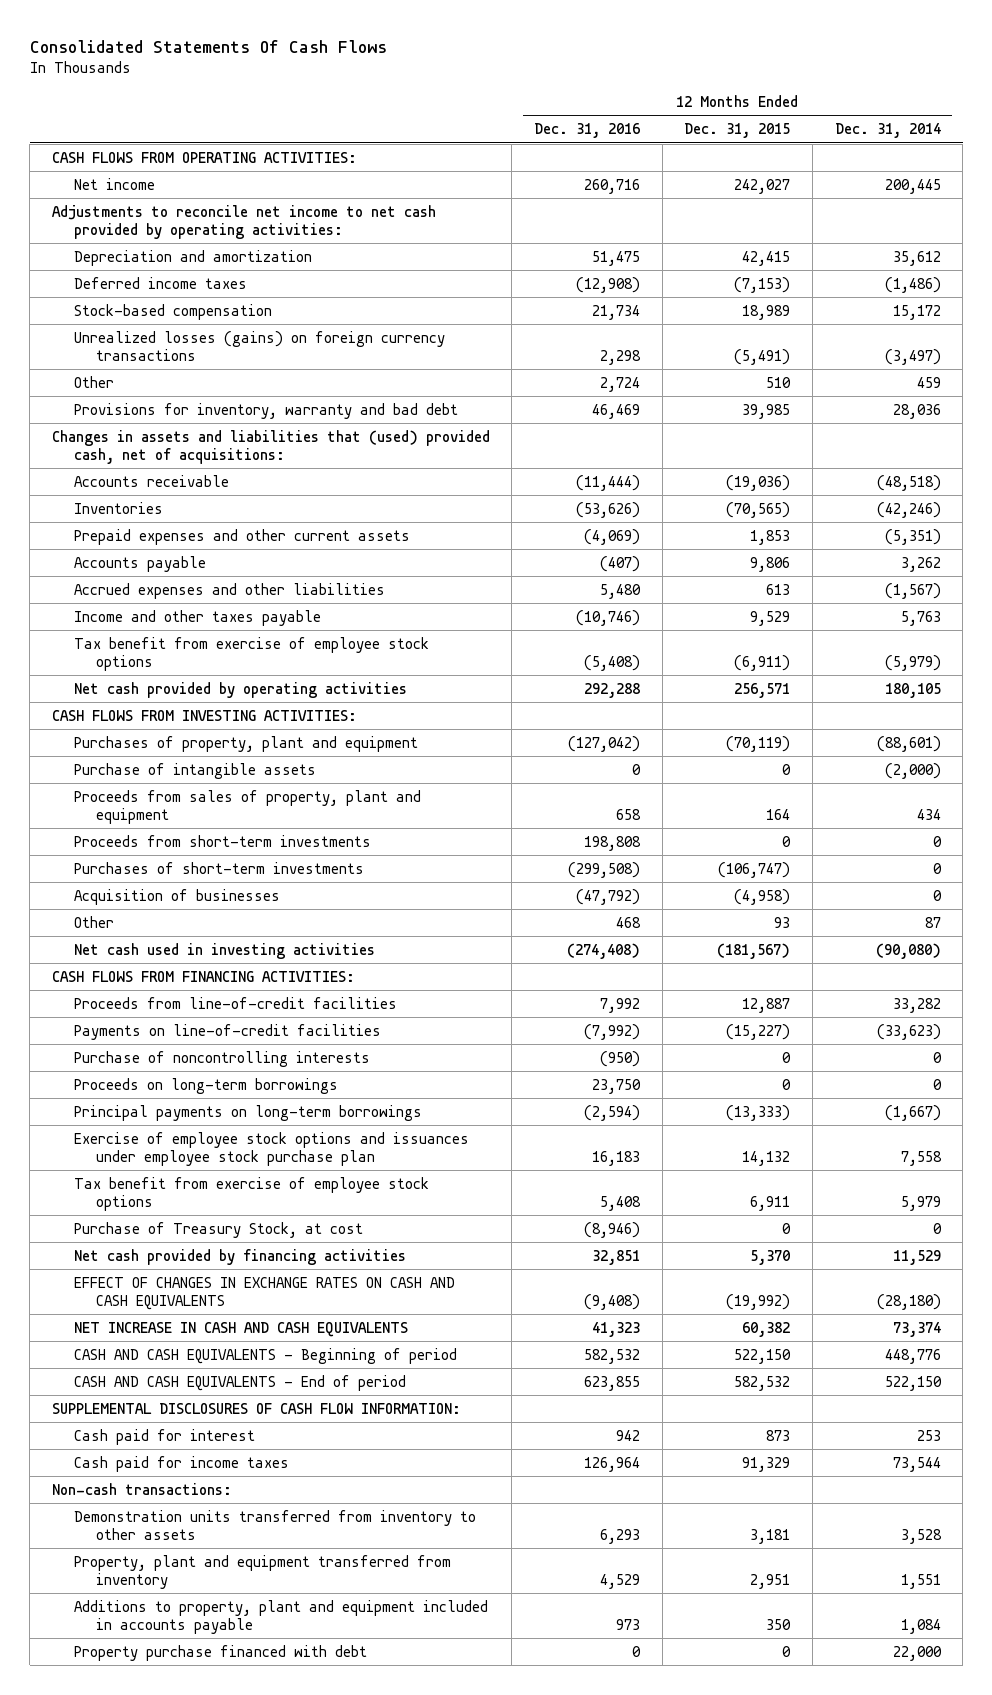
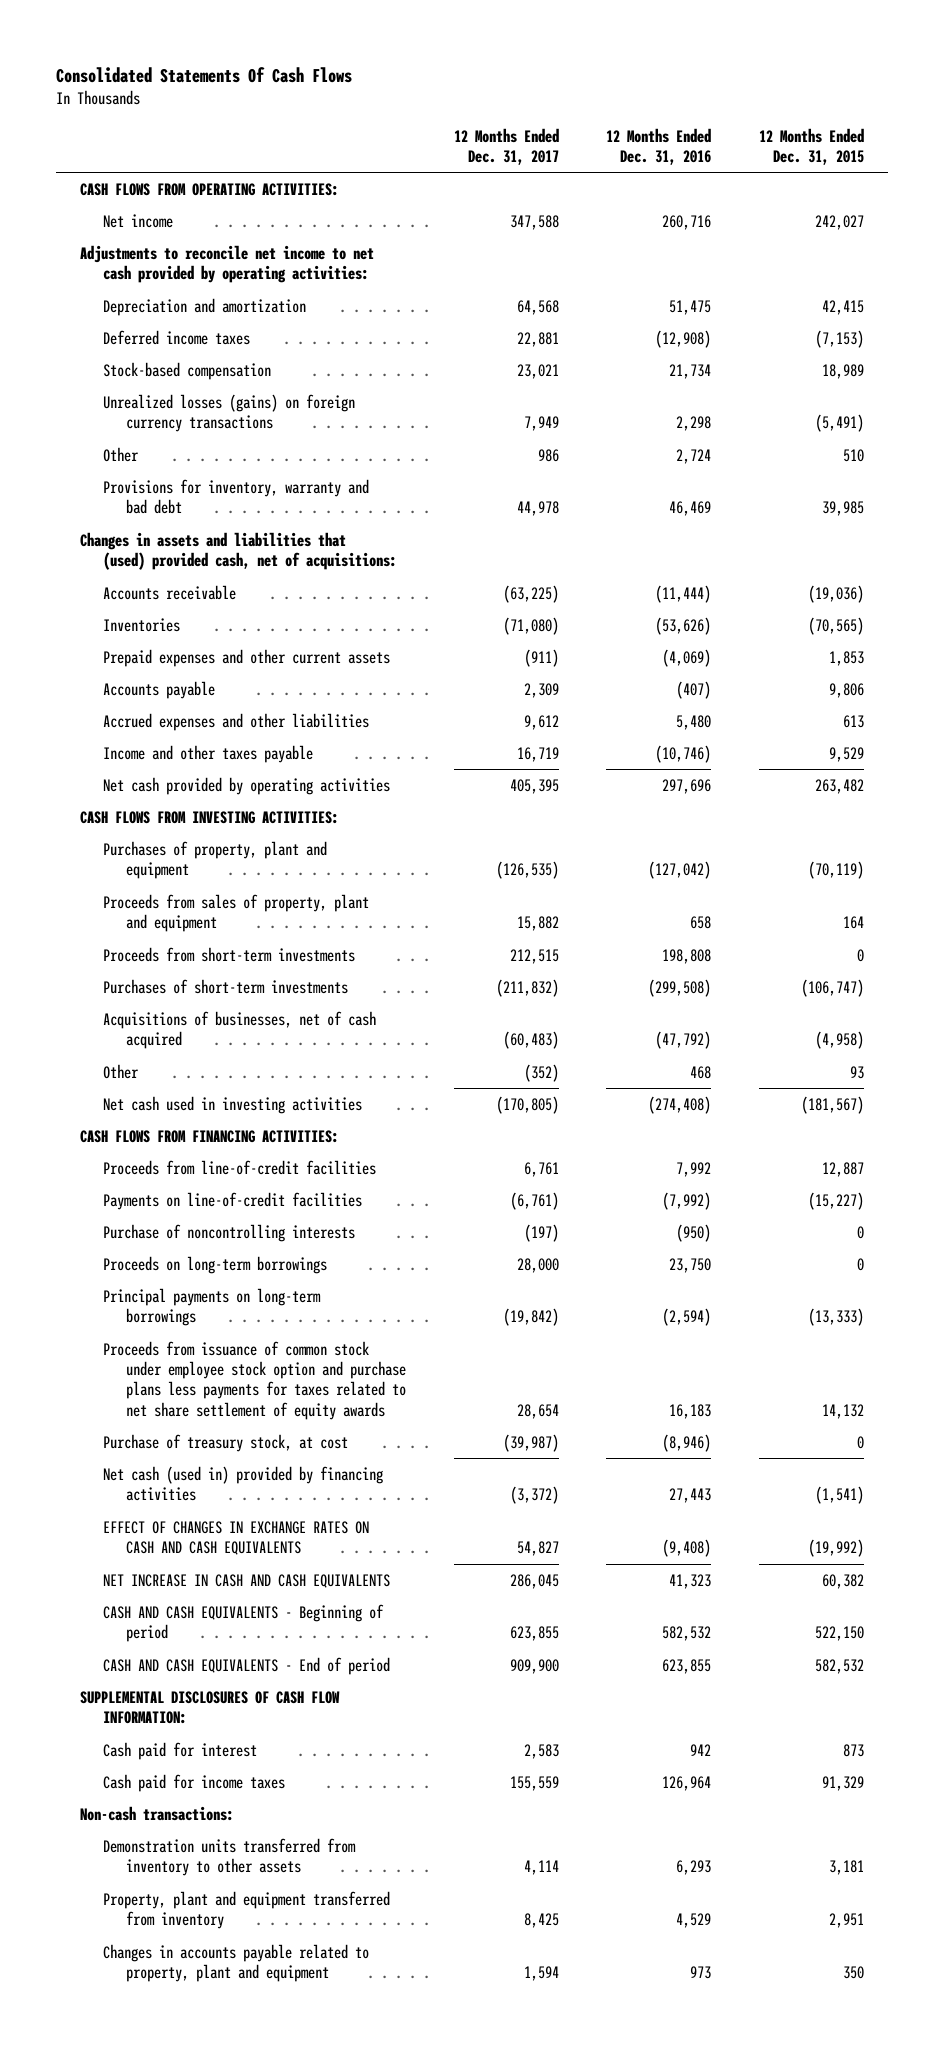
- | 12 Months Ended Dec. 31, 2016 | 12 Months Ended Dec. 31, 2015 | 12 Months Ended Dec. 31, 2014
+ | 12 Months Ended Dec. 31, 2017 | 12 Months Ended Dec. 31, 2016 | 12 Months Ended Dec. 31, 2015
- Tax benefit from exercise of employee stock options | (5,408) | (6,911) | (5,979)
- Net cash provided by operating activities | 292,288 | 256,571 | 180,105
+ Net cash provided by operating activities | 405,395 | 297,696 | 263,482
- Purchase of intangible assets | 0 | 0 | (2,000)
- Acquisition of businesses | (47,792) | (4,958) | 0
+ Acquisitions of businesses, net of cash acquired | (60,483) | (47,792) | (4,958)
- Exercise of employee stock options and issuances under employee stock purchase plan | 16,183 | 14,132 | 7,558
- Tax benefit from exercise of employee stock options | 5,408 | 6,911 | 5,979
- Purchase of Treasury Stock, at cost | (8,946) | 0 | 0
- Net cash provided by financing activities | 32,851 | 5,370 | 11,529
+ Proceeds from issuance of common stock under employee stock option and purchase plans less payments for taxes related to net share settlement of equity awards | 28,654 | 16,183 | 14,132
+ Purchase of treasury stock, at cost | (39,987) | (8,946) | 0
+ Net cash (used in) provided by financing activities | (3,372) | 27,443 | (1,541)
- Additions to property, plant and equipment included in accounts payable | 973 | 350 | 1,084
- Property purchase financed with debt | 0 | 0 | 22,000
+ Changes in accounts payable related to property, plant and equipment | 1,594 | 973 | 350

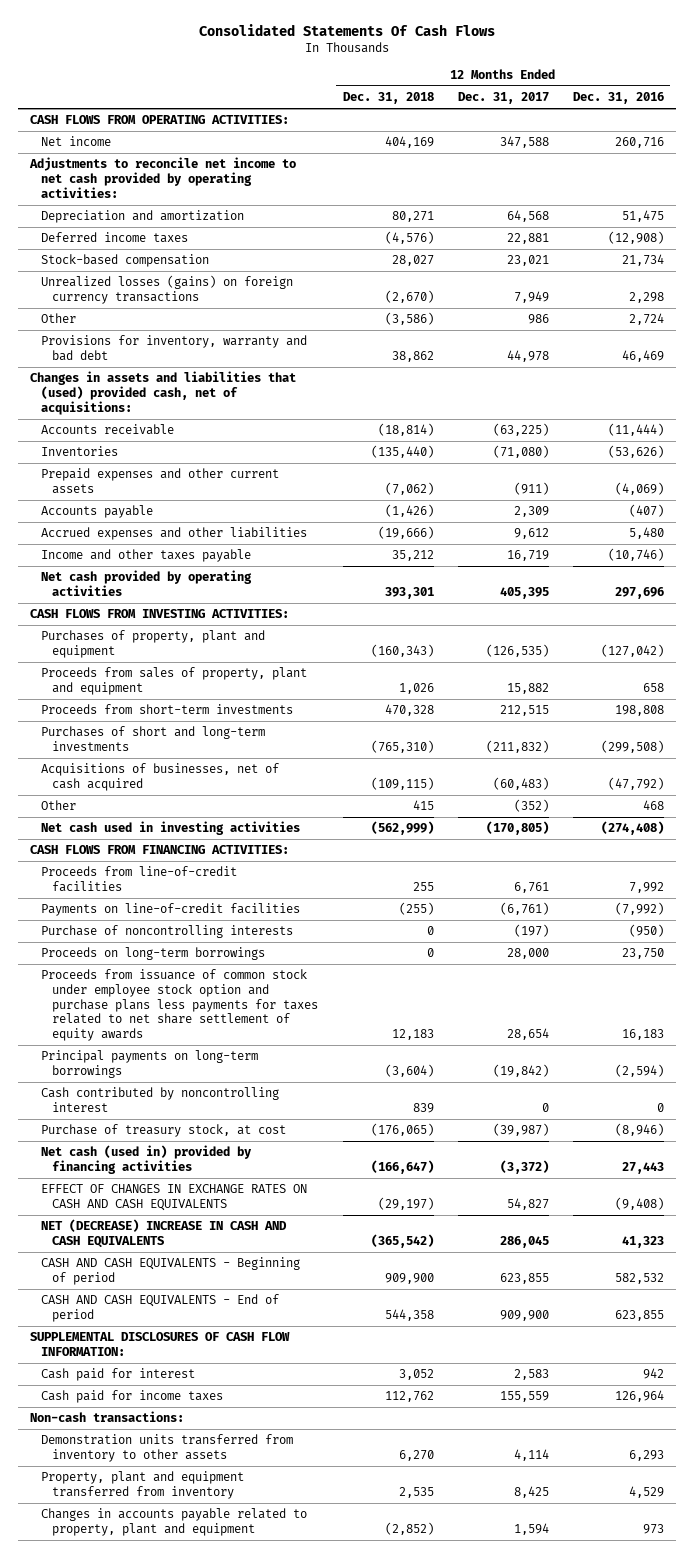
- | 12 Months Ended Dec. 31, 2017 | 12 Months Ended Dec. 31, 2016 | 12 Months Ended Dec. 31, 2015
+ | 12 Months Ended Dec. 31, 2018 | 12 Months Ended Dec. 31, 2017 | 12 Months Ended Dec. 31, 2016
- Purchases of short-term investments | (211,832) | (299,508) | (106,747)
+ Purchases of short and long-term investments | (765,310) | (211,832) | (299,508)
moved down: Principal payments on long-term borrowings | (3,604) | (19,842) | (2,594)
+ Cash contributed by noncontrolling interest | 839 | 0 | 0
- NET INCREASE IN CASH AND CASH EQUIVALENTS | 286,045 | 41,323 | 60,382
+ NET (DECREASE) INCREASE IN CASH AND CASH EQUIVALENTS | (365,542) | 286,045 | 41,323

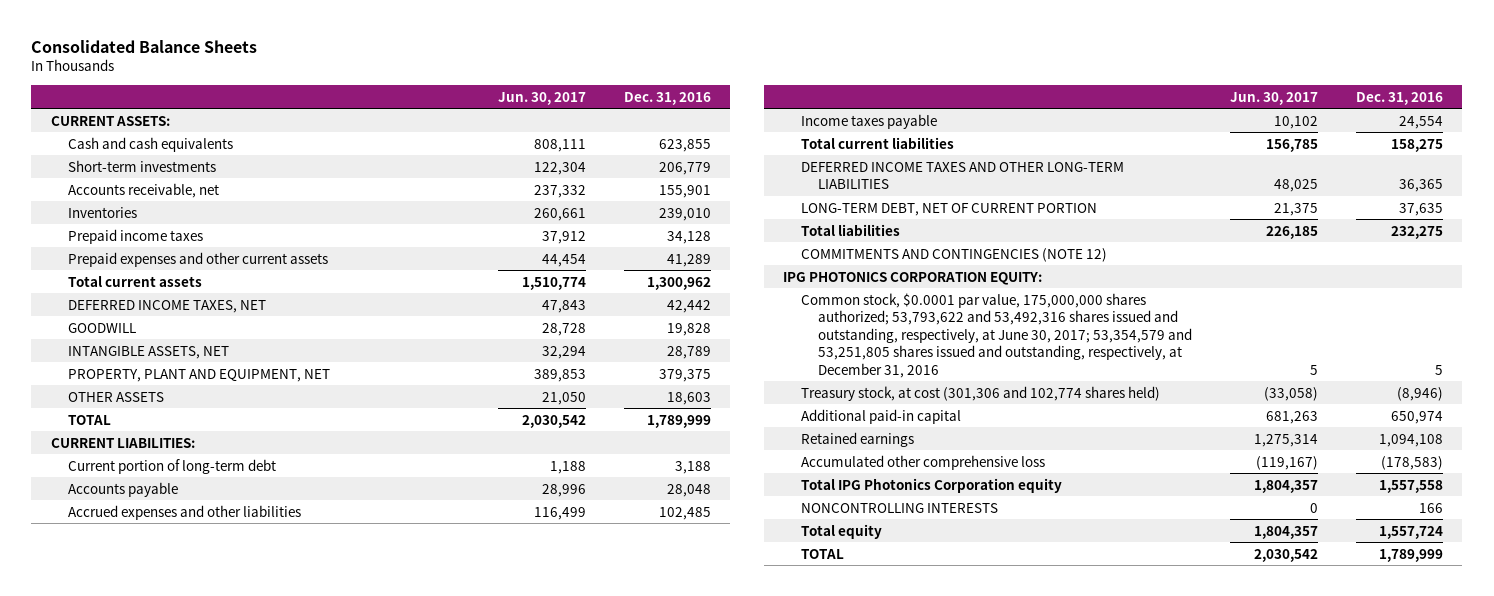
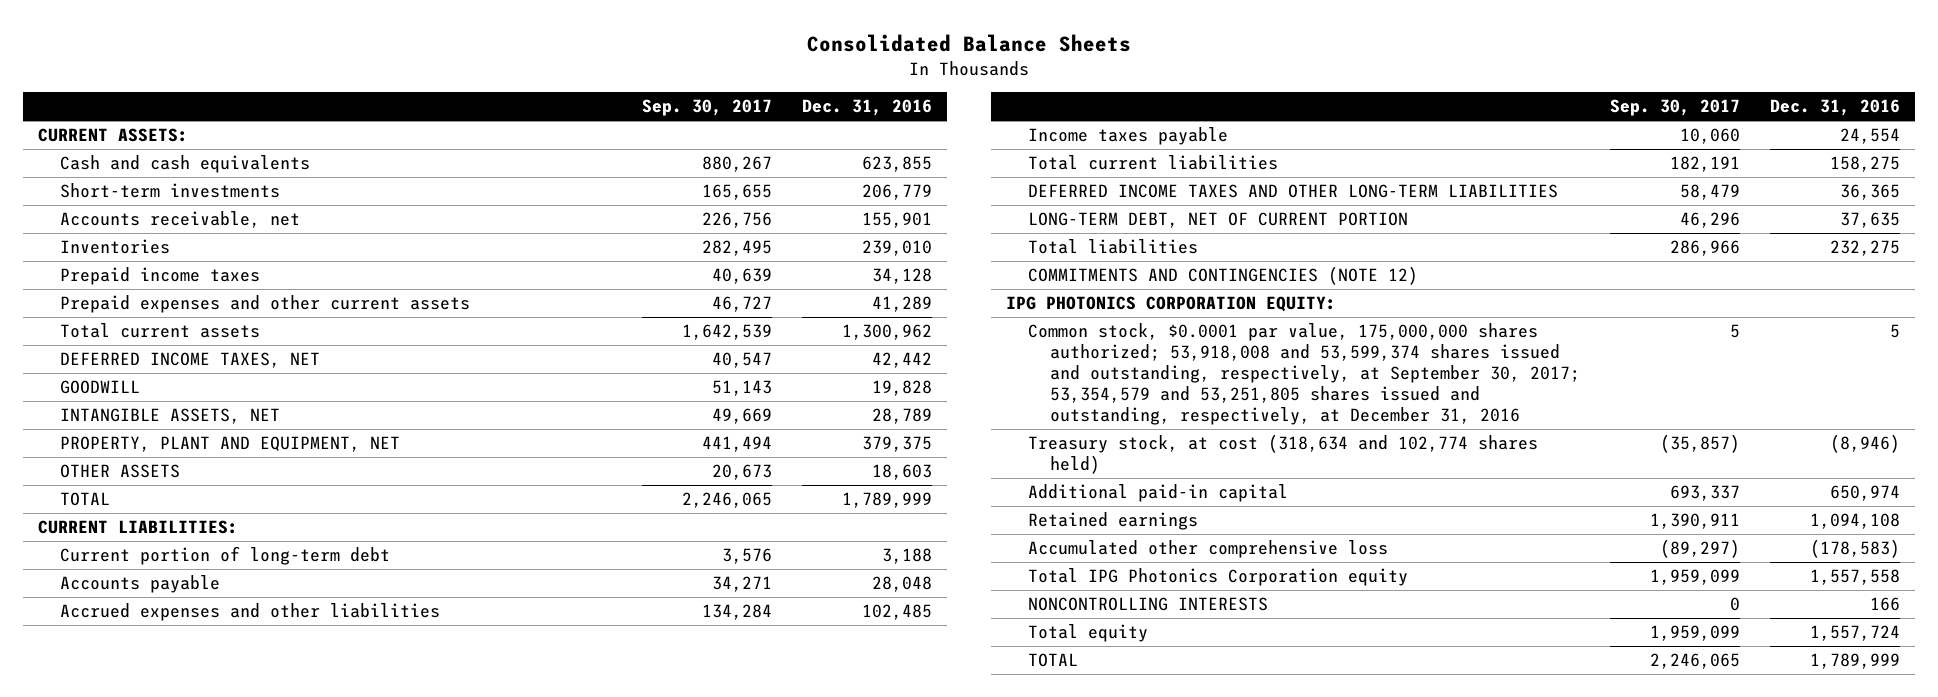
- | Jun. 30, 2017 | Dec. 31, 2016
+ | Sep. 30, 2017 | Dec. 31, 2016
- Common stock, $0.0001 par value, 175,000,000 shares authorized; 53,793,622 and 53,492,316 shares issued and outstanding, respectively, at June 30, 2017; 53,354,579 and 53,251,805 shares issued and outstanding, respectively, at December 31, 2016 | 5 | 5
- Treasury stock, at cost (301,306 and 102,774 shares held) | (33,058) | (8,946)
+ Common stock, $0.0001 par value, 175,000,000 shares authorized; 53,918,008 and 53,599,374 shares issued and outstanding, respectively, at September 30, 2017; 53,354,579 and 53,251,805 shares issued and outstanding, respectively, at December 31, 2016 | 5 | 5
+ Treasury stock, at cost (318,634 and 102,774 shares held) | (35,857) | (8,946)

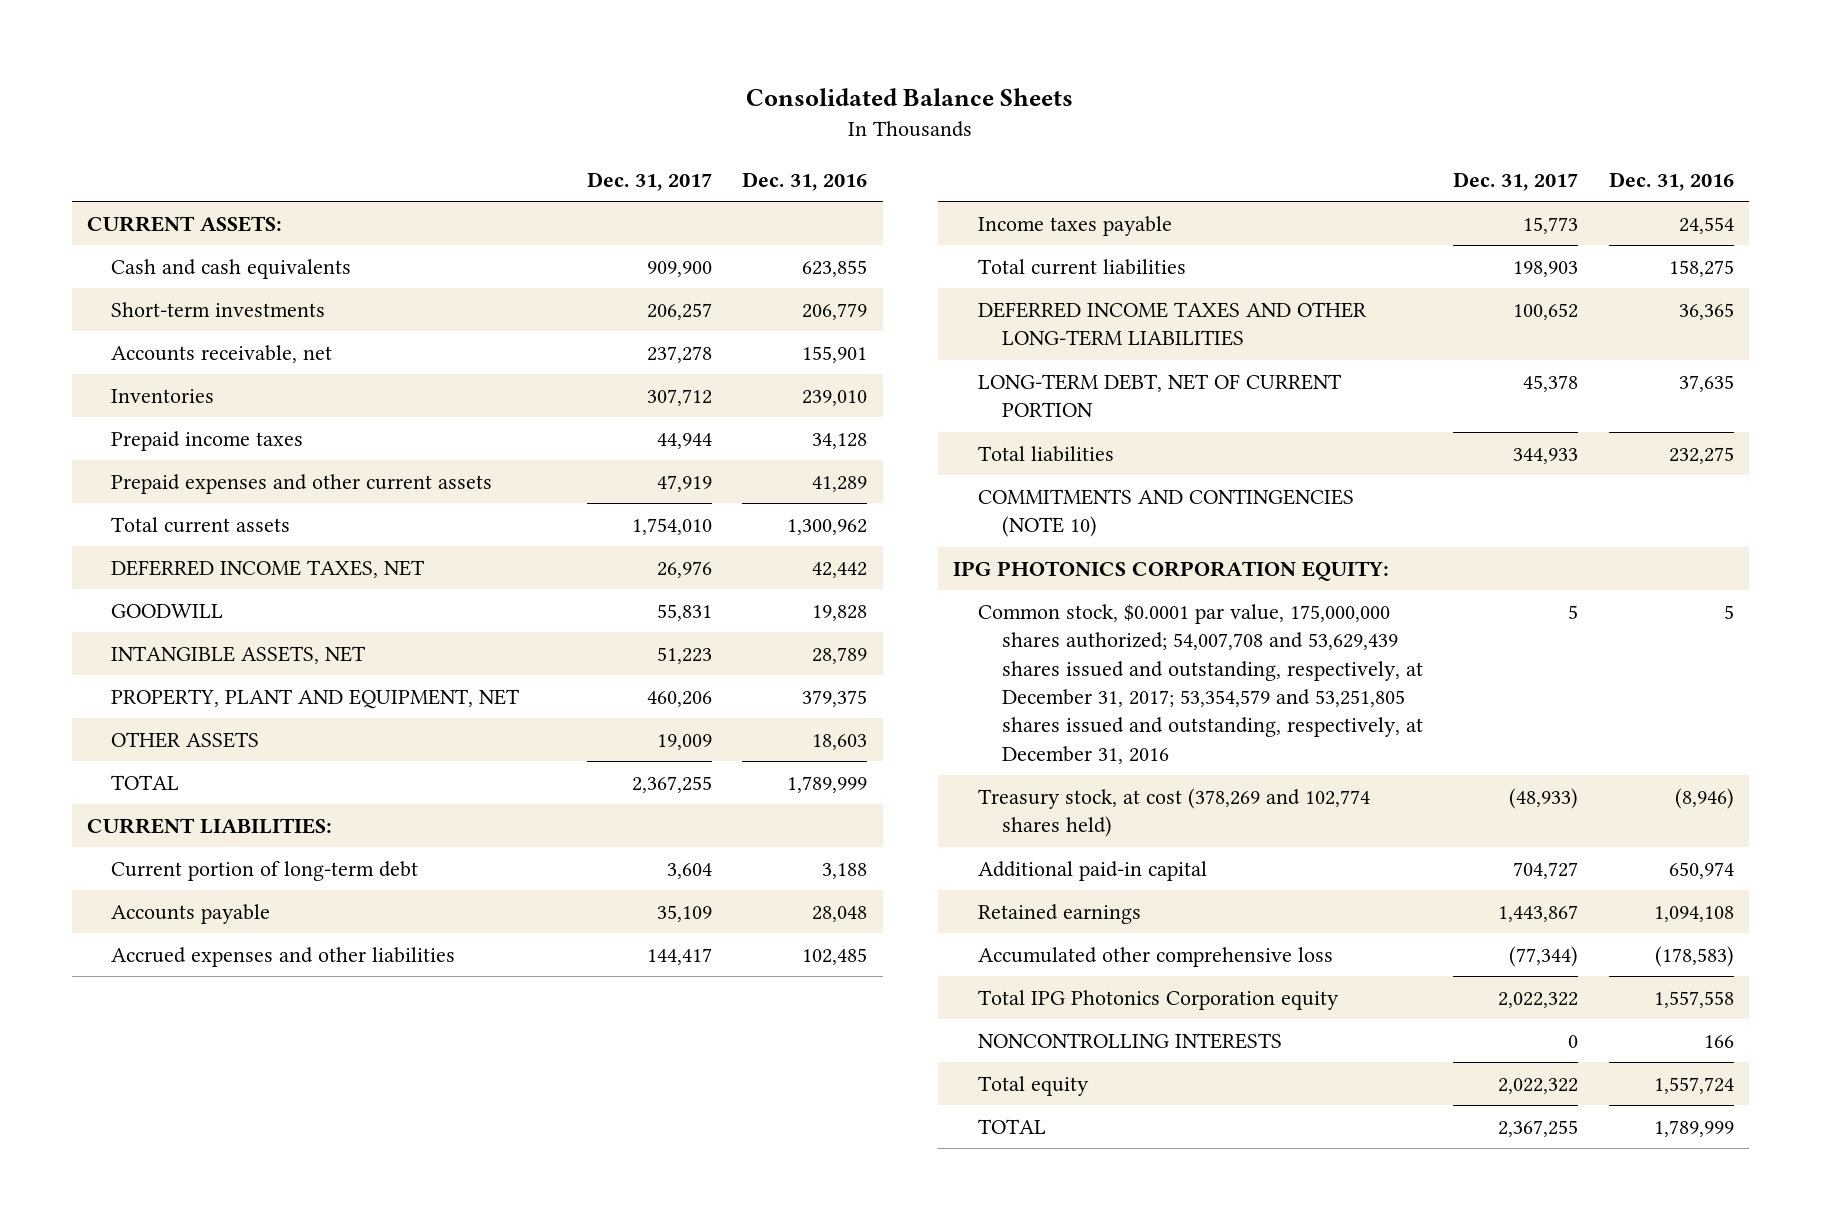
- | Sep. 30, 2017 | Dec. 31, 2016
+ | Dec. 31, 2017 | Dec. 31, 2016
- COMMITMENTS AND CONTINGENCIES (NOTE 12)
+ COMMITMENTS AND CONTINGENCIES (NOTE 10)
- Common stock, $0.0001 par value, 175,000,000 shares authorized; 53,918,008 and 53,599,374 shares issued and outstanding, respectively, at September 30, 2017; 53,354,579 and 53,251,805 shares issued and outstanding, respectively, at December 31, 2016 | 5 | 5
- Treasury stock, at cost (318,634 and 102,774 shares held) | (35,857) | (8,946)
+ Common stock, $0.0001 par value, 175,000,000 shares authorized; 54,007,708 and 53,629,439 shares issued and outstanding, respectively, at December 31, 2017; 53,354,579 and 53,251,805 shares issued and outstanding, respectively, at December 31, 2016 | 5 | 5
+ Treasury stock, at cost (378,269 and 102,774 shares held) | (48,933) | (8,946)

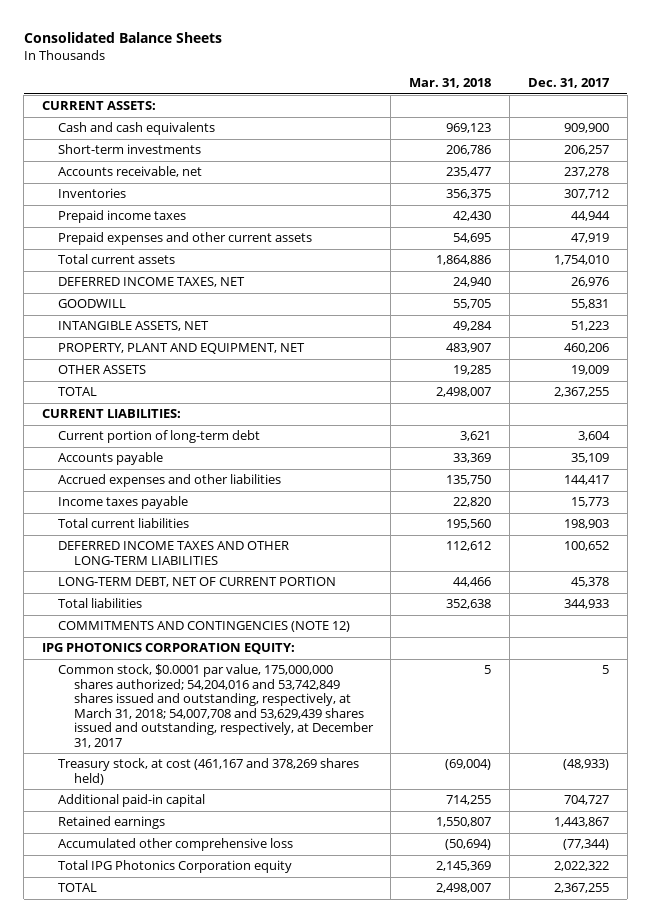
- | Dec. 31, 2017 | Dec. 31, 2016
+ | Mar. 31, 2018 | Dec. 31, 2017
- COMMITMENTS AND CONTINGENCIES (NOTE 10)
+ COMMITMENTS AND CONTINGENCIES (NOTE 12)
- Common stock, $0.0001 par value, 175,000,000 shares authorized; 54,007,708 and 53,629,439 shares issued and outstanding, respectively, at December 31, 2017; 53,354,579 and 53,251,805 shares issued and outstanding, respectively, at December 31, 2016 | 5 | 5
- Treasury stock, at cost (378,269 and 102,774 shares held) | (48,933) | (8,946)
+ Common stock, $0.0001 par value, 175,000,000 shares authorized; 54,204,016 and 53,742,849 shares issued and outstanding, respectively, at March 31, 2018; 54,007,708 and 53,629,439 shares issued and outstanding, respectively, at December 31, 2017 | 5 | 5
+ Treasury stock, at cost (461,167 and 378,269 shares held) | (69,004) | (48,933)
- NONCONTROLLING INTERESTS | 0 | 166
- Total equity | 2,022,322 | 1,557,724

